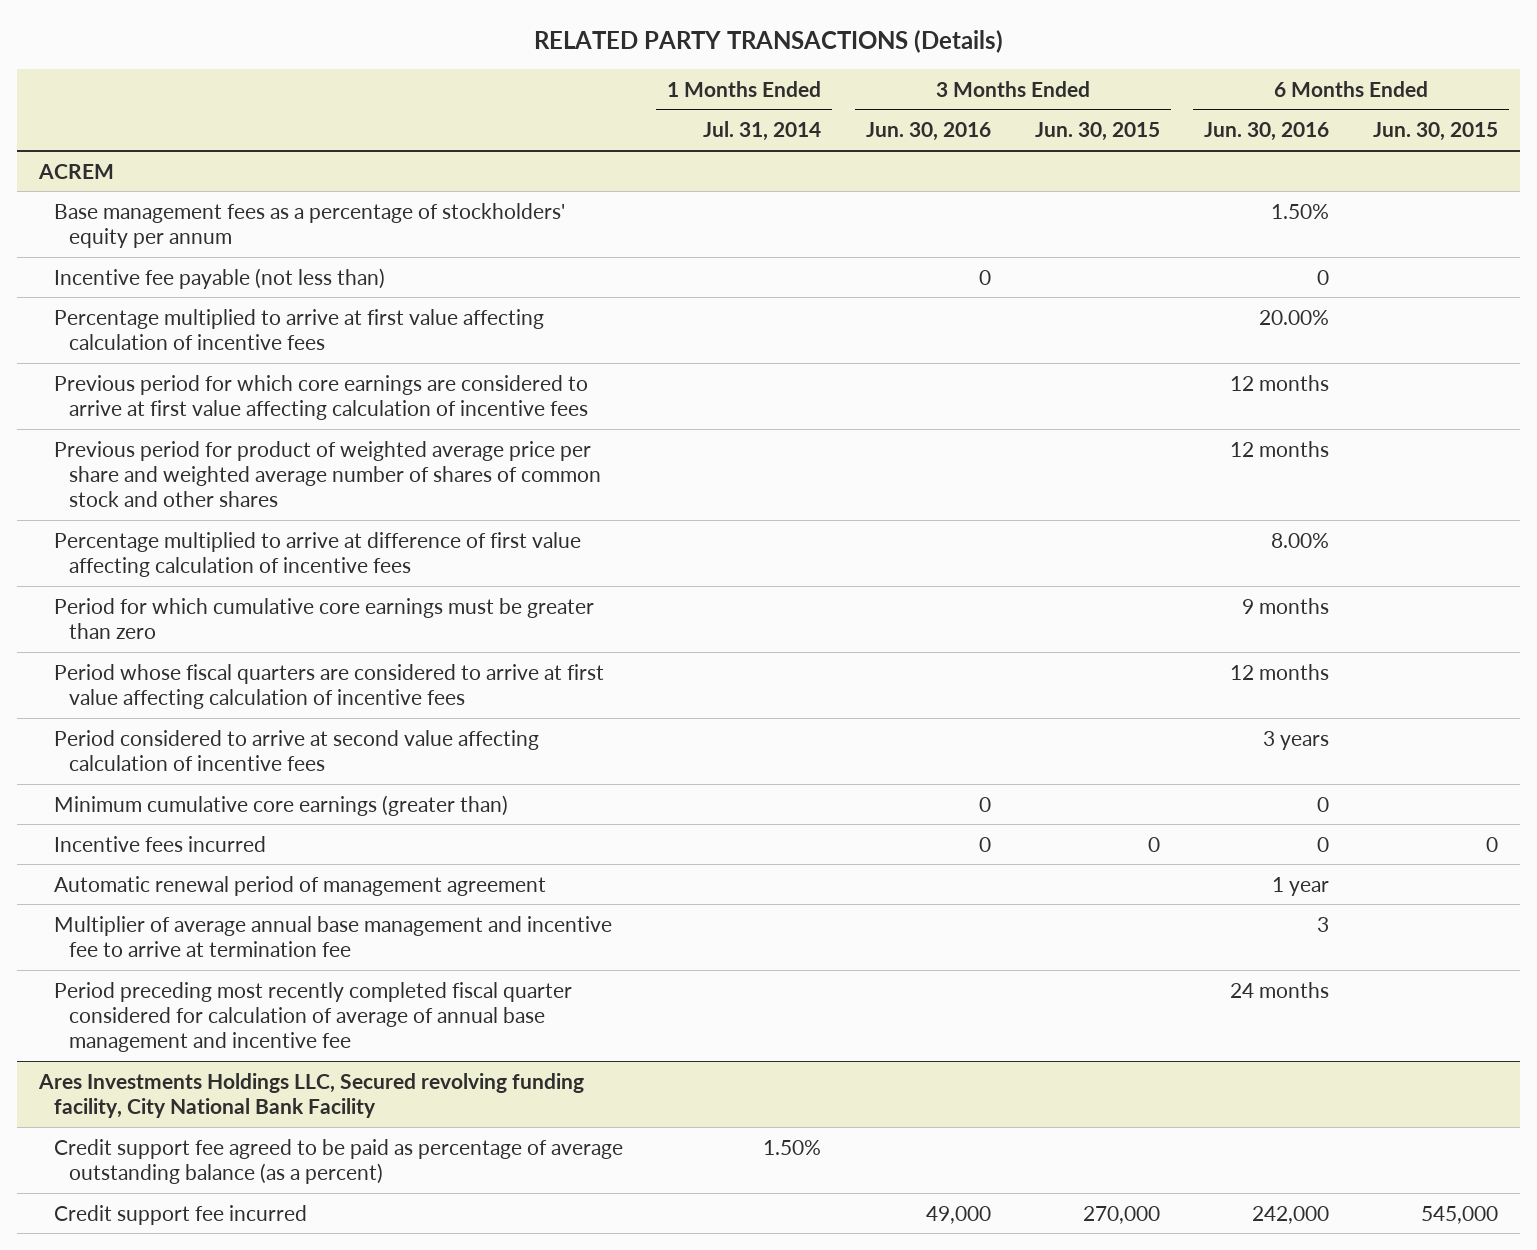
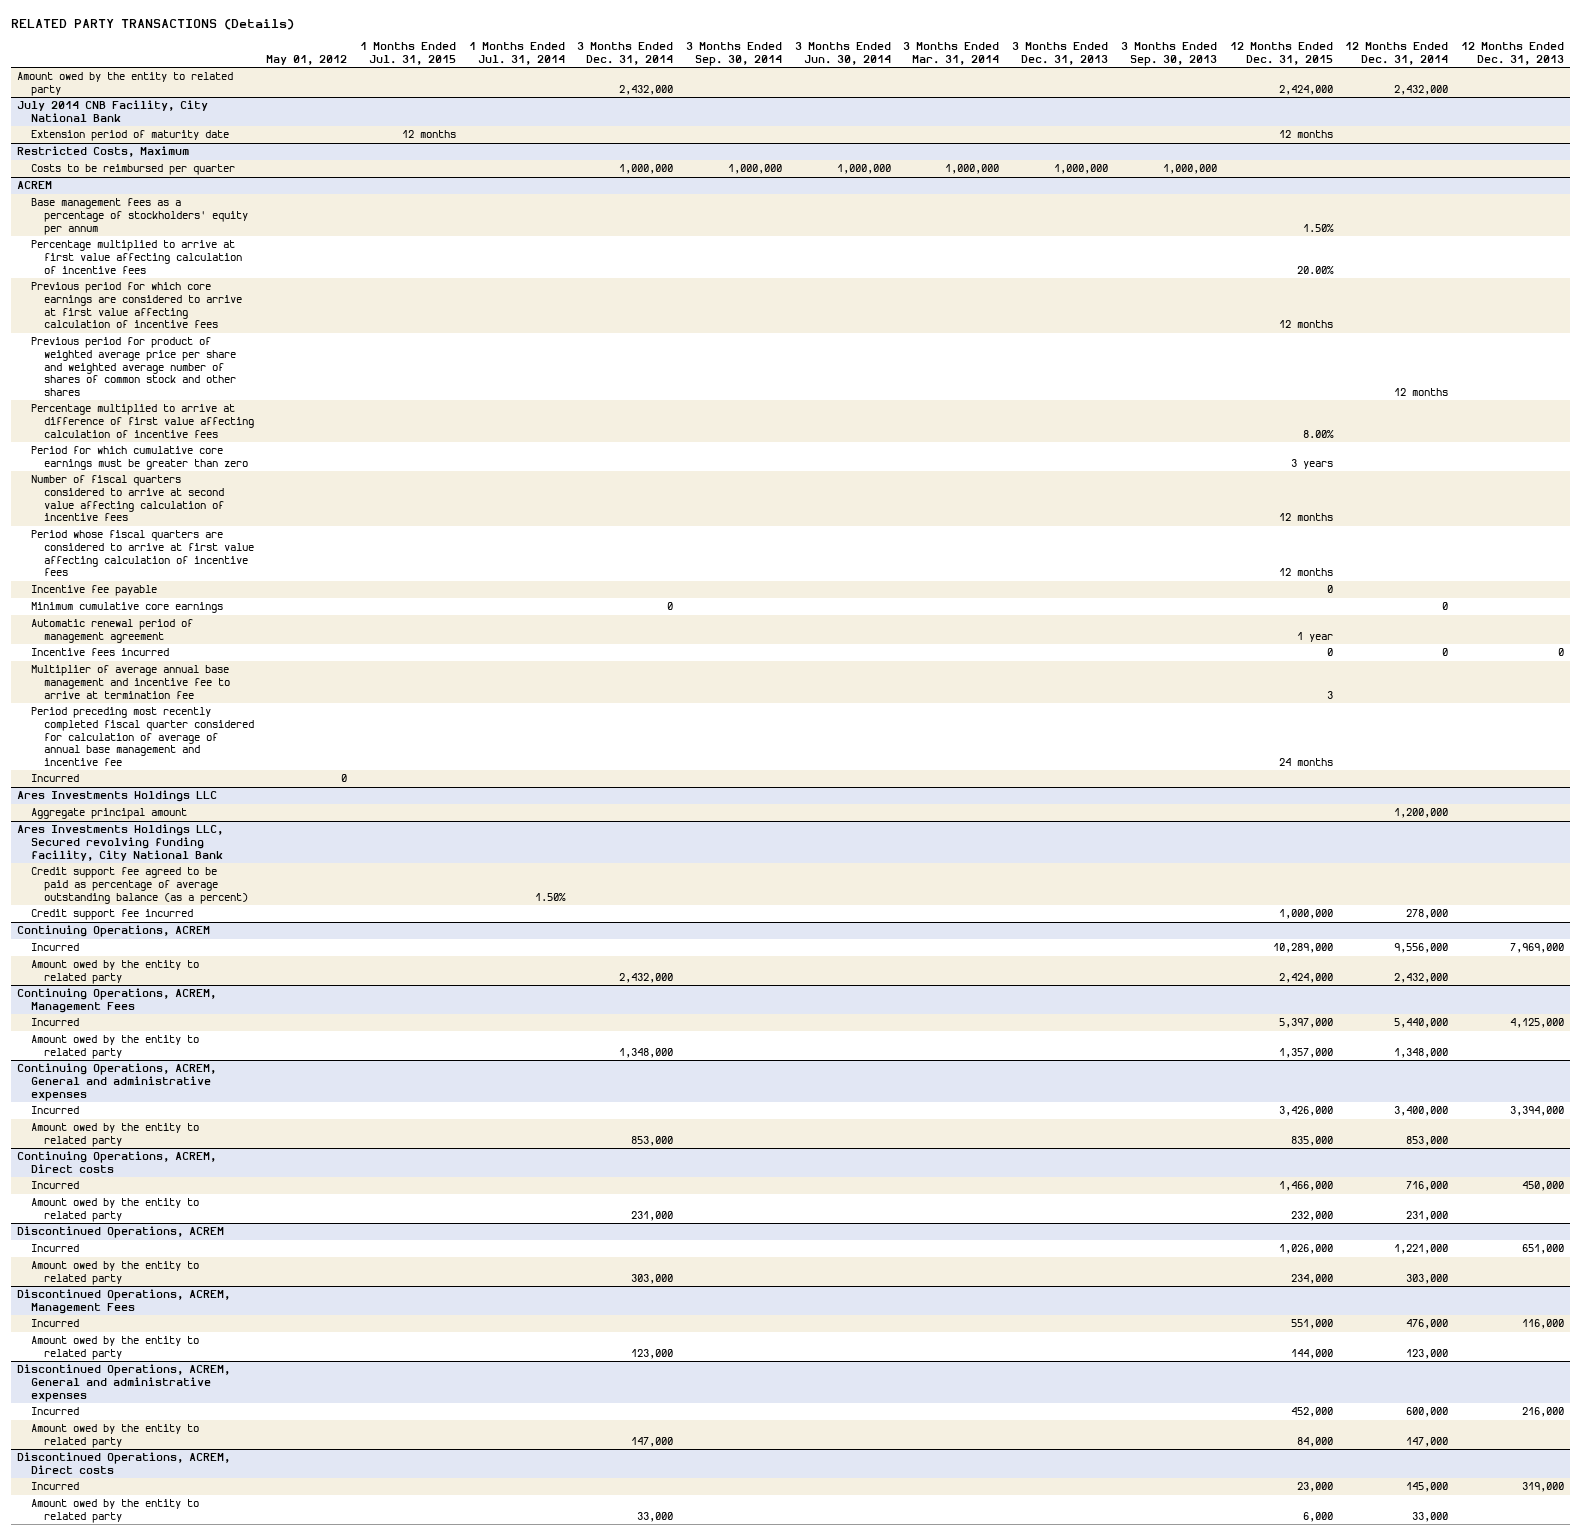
- | 1 Months Ended Jul. 31, 2014 | 3 Months Ended Jun. 30, 2016 | 3 Months Ended Jun. 30, 2015 | 6 Months Ended Jun. 30, 2016 | 6 Months Ended Jun. 30, 2015
+ | May 01, 2012 | 1 Months Ended Jul. 31, 2015 | 1 Months Ended Jul. 31, 2014 | 3 Months Ended Dec. 31, 2014 | 3 Months Ended Sep. 30, 2014 | 3 Months Ended Jun. 30, 2014 | 3 Months Ended Mar. 31, 2014 | 3 Months Ended Dec. 31, 2013 | 3 Months Ended Sep. 30, 2013 | 12 Months Ended Dec. 31, 2015 | 12 Months Ended Dec. 31, 2014 | 12 Months Ended Dec. 31, 2013
+ Amount owed by the entity to related party | | | | 2,432,000 | | | | | | 2,424,000 | 2,432,000 |
+ July 2014 CNB Facility, City National Bank
+ Extension period of maturity date | | 12 months | | | | | | | | 12 months | |
+ Restricted Costs, Maximum
+ Costs to be reimbursed per quarter | | | | 1,000,000 | 1,000,000 | 1,000,000 | 1,000,000 | 1,000,000 | 1,000,000 | | |
@ ACREM
- Incentive fee payable (not less than) | | 0 | | 0 |
+ Number of fiscal quarters considered to arrive at second value affecting calculation of incentive fees | | | | | | | | | | 12 months | |
- Period considered to arrive at second value affecting calculation of incentive fees | | | | 3 years |
- Minimum cumulative core earnings (greater than) | | 0 | | 0 |
+ Incentive fee payable | | | | | | | | | | 0 | |
+ Minimum cumulative core earnings | | | | 0 | | | | | | | 0 |
moved down: Incentive fees incurred | | | | | | | | | | 0 | 0 | 0
- Ares Investments Holdings LLC, Secured revolving funding facility, City National Bank Facility
@ ACREM
+ Incurred | 0 | | | | | | | | | | |
+ Ares Investments Holdings LLC
+ Aggregate principal amount | | | | | | | | | | | 1,200,000 |
+ Ares Investments Holdings LLC, Secured revolving funding facility, City National Bank
+ Continuing Operations, ACREM
+ Incurred | | | | | | | | | | 10,289,000 | 9,556,000 | 7,969,000
+ Amount owed by the entity to related party | | | | 2,432,000 | | | | | | 2,424,000 | 2,432,000 |
+ Continuing Operations, ACREM, Management Fees
+ Incurred | | | | | | | | | | 5,397,000 | 5,440,000 | 4,125,000
+ Amount owed by the entity to related party | | | | 1,348,000 | | | | | | 1,357,000 | 1,348,000 |
+ Continuing Operations, ACREM, General and administrative expenses
+ Incurred | | | | | | | | | | 3,426,000 | 3,400,000 | 3,394,000
+ Amount owed by the entity to related party | | | | 853,000 | | | | | | 835,000 | 853,000 |
+ Continuing Operations, ACREM, Direct costs
+ Incurred | | | | | | | | | | 1,466,000 | 716,000 | 450,000
+ Amount owed by the entity to related party | | | | 231,000 | | | | | | 232,000 | 231,000 |
+ Discontinued Operations, ACREM
+ Incurred | | | | | | | | | | 1,026,000 | 1,221,000 | 651,000
+ Amount owed by the entity to related party | | | | 303,000 | | | | | | 234,000 | 303,000 |
+ Discontinued Operations, ACREM, Management Fees
+ Incurred | | | | | | | | | | 551,000 | 476,000 | 116,000
+ Amount owed by the entity to related party | | | | 123,000 | | | | | | 144,000 | 123,000 |
+ Discontinued Operations, ACREM, General and administrative expenses
+ Incurred | | | | | | | | | | 452,000 | 600,000 | 216,000
+ Amount owed by the entity to related party | | | | 147,000 | | | | | | 84,000 | 147,000 |
+ Discontinued Operations, ACREM, Direct costs
+ Incurred | | | | | | | | | | 23,000 | 145,000 | 319,000
+ Amount owed by the entity to related party | | | | 33,000 | | | | | | 6,000 | 33,000 |

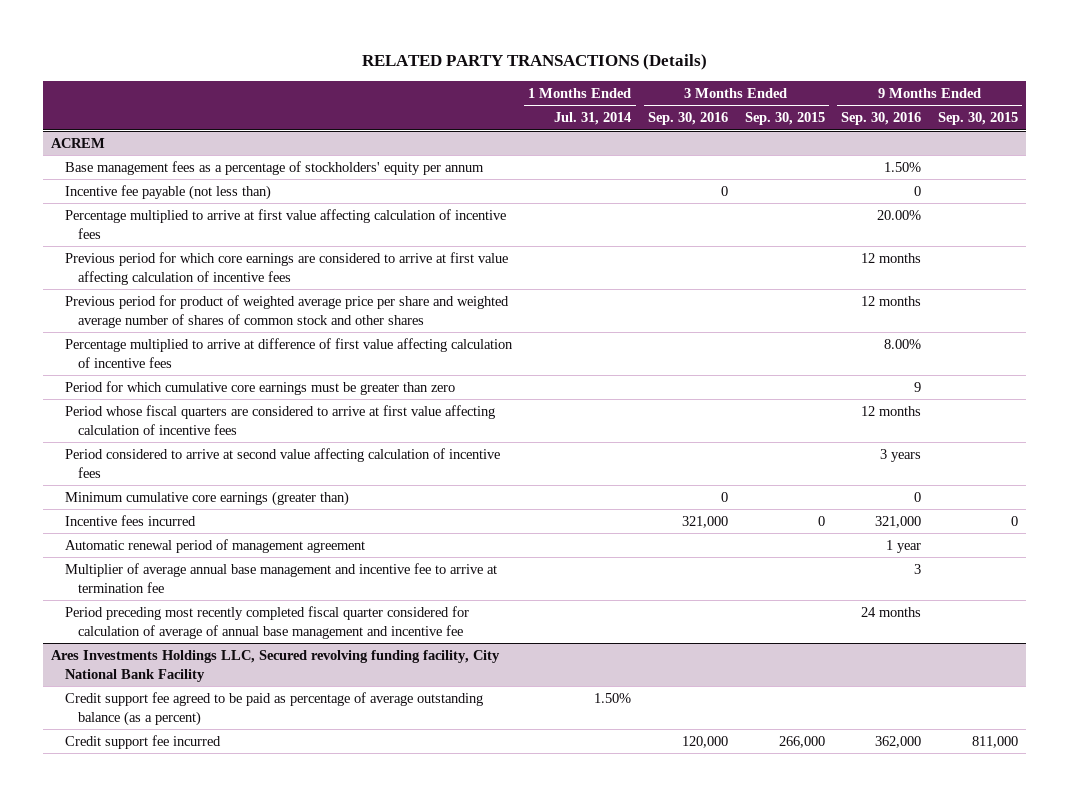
- | May 01, 2012 | 1 Months Ended Jul. 31, 2015 | 1 Months Ended Jul. 31, 2014 | 3 Months Ended Dec. 31, 2014 | 3 Months Ended Sep. 30, 2014 | 3 Months Ended Jun. 30, 2014 | 3 Months Ended Mar. 31, 2014 | 3 Months Ended Dec. 31, 2013 | 3 Months Ended Sep. 30, 2013 | 12 Months Ended Dec. 31, 2015 | 12 Months Ended Dec. 31, 2014 | 12 Months Ended Dec. 31, 2013
+ | 1 Months Ended Jul. 31, 2014 | 3 Months Ended Sep. 30, 2016 | 3 Months Ended Sep. 30, 2015 | 9 Months Ended Sep. 30, 2016 | 9 Months Ended Sep. 30, 2015
- Amount owed by the entity to related party | | | | 2,432,000 | | | | | | 2,424,000 | 2,432,000 |
- July 2014 CNB Facility, City National Bank
- Extension period of maturity date | | 12 months | | | | | | | | 12 months | |
- Restricted Costs, Maximum
- Costs to be reimbursed per quarter | | | | 1,000,000 | 1,000,000 | 1,000,000 | 1,000,000 | 1,000,000 | 1,000,000 | | |
@ ACREM
+ Incentive fee payable (not less than) | | 0 | | 0 |
- Number of fiscal quarters considered to arrive at second value affecting calculation of incentive fees | | | | | | | | | | 12 months | |
- Incentive fee payable | | | | | | | | | | 0 | |
- Minimum cumulative core earnings | | | | 0 | | | | | | | 0 |
+ Period considered to arrive at second value affecting calculation of incentive fees | | | | 3 years |
+ Minimum cumulative core earnings (greater than) | | 0 | | 0 |
moved down: Automatic renewal period of management agreement | | | | 1 year |
- Incurred | 0 | | | | | | | | | | |
- Ares Investments Holdings LLC
- Aggregate principal amount | | | | | | | | | | | 1,200,000 |
- Ares Investments Holdings LLC, Secured revolving funding facility, City National Bank
+ Ares Investments Holdings LLC, Secured revolving funding facility, City National Bank Facility
- Continuing Operations, ACREM
- Incurred | | | | | | | | | | 10,289,000 | 9,556,000 | 7,969,000
- Amount owed by the entity to related party | | | | 2,432,000 | | | | | | 2,424,000 | 2,432,000 |
- Continuing Operations, ACREM, Management Fees
- Incurred | | | | | | | | | | 5,397,000 | 5,440,000 | 4,125,000
- Amount owed by the entity to related party | | | | 1,348,000 | | | | | | 1,357,000 | 1,348,000 |
- Continuing Operations, ACREM, General and administrative expenses
- Incurred | | | | | | | | | | 3,426,000 | 3,400,000 | 3,394,000
- Amount owed by the entity to related party | | | | 853,000 | | | | | | 835,000 | 853,000 |
- Continuing Operations, ACREM, Direct costs
- Incurred | | | | | | | | | | 1,466,000 | 716,000 | 450,000
- Amount owed by the entity to related party | | | | 231,000 | | | | | | 232,000 | 231,000 |
- Discontinued Operations, ACREM
- Incurred | | | | | | | | | | 1,026,000 | 1,221,000 | 651,000
- Amount owed by the entity to related party | | | | 303,000 | | | | | | 234,000 | 303,000 |
- Discontinued Operations, ACREM, Management Fees
- Incurred | | | | | | | | | | 551,000 | 476,000 | 116,000
- Amount owed by the entity to related party | | | | 123,000 | | | | | | 144,000 | 123,000 |
- Discontinued Operations, ACREM, General and administrative expenses
- Incurred | | | | | | | | | | 452,000 | 600,000 | 216,000
- Amount owed by the entity to related party | | | | 147,000 | | | | | | 84,000 | 147,000 |
- Discontinued Operations, ACREM, Direct costs
- Incurred | | | | | | | | | | 23,000 | 145,000 | 319,000
- Amount owed by the entity to related party | | | | 33,000 | | | | | | 6,000 | 33,000 |

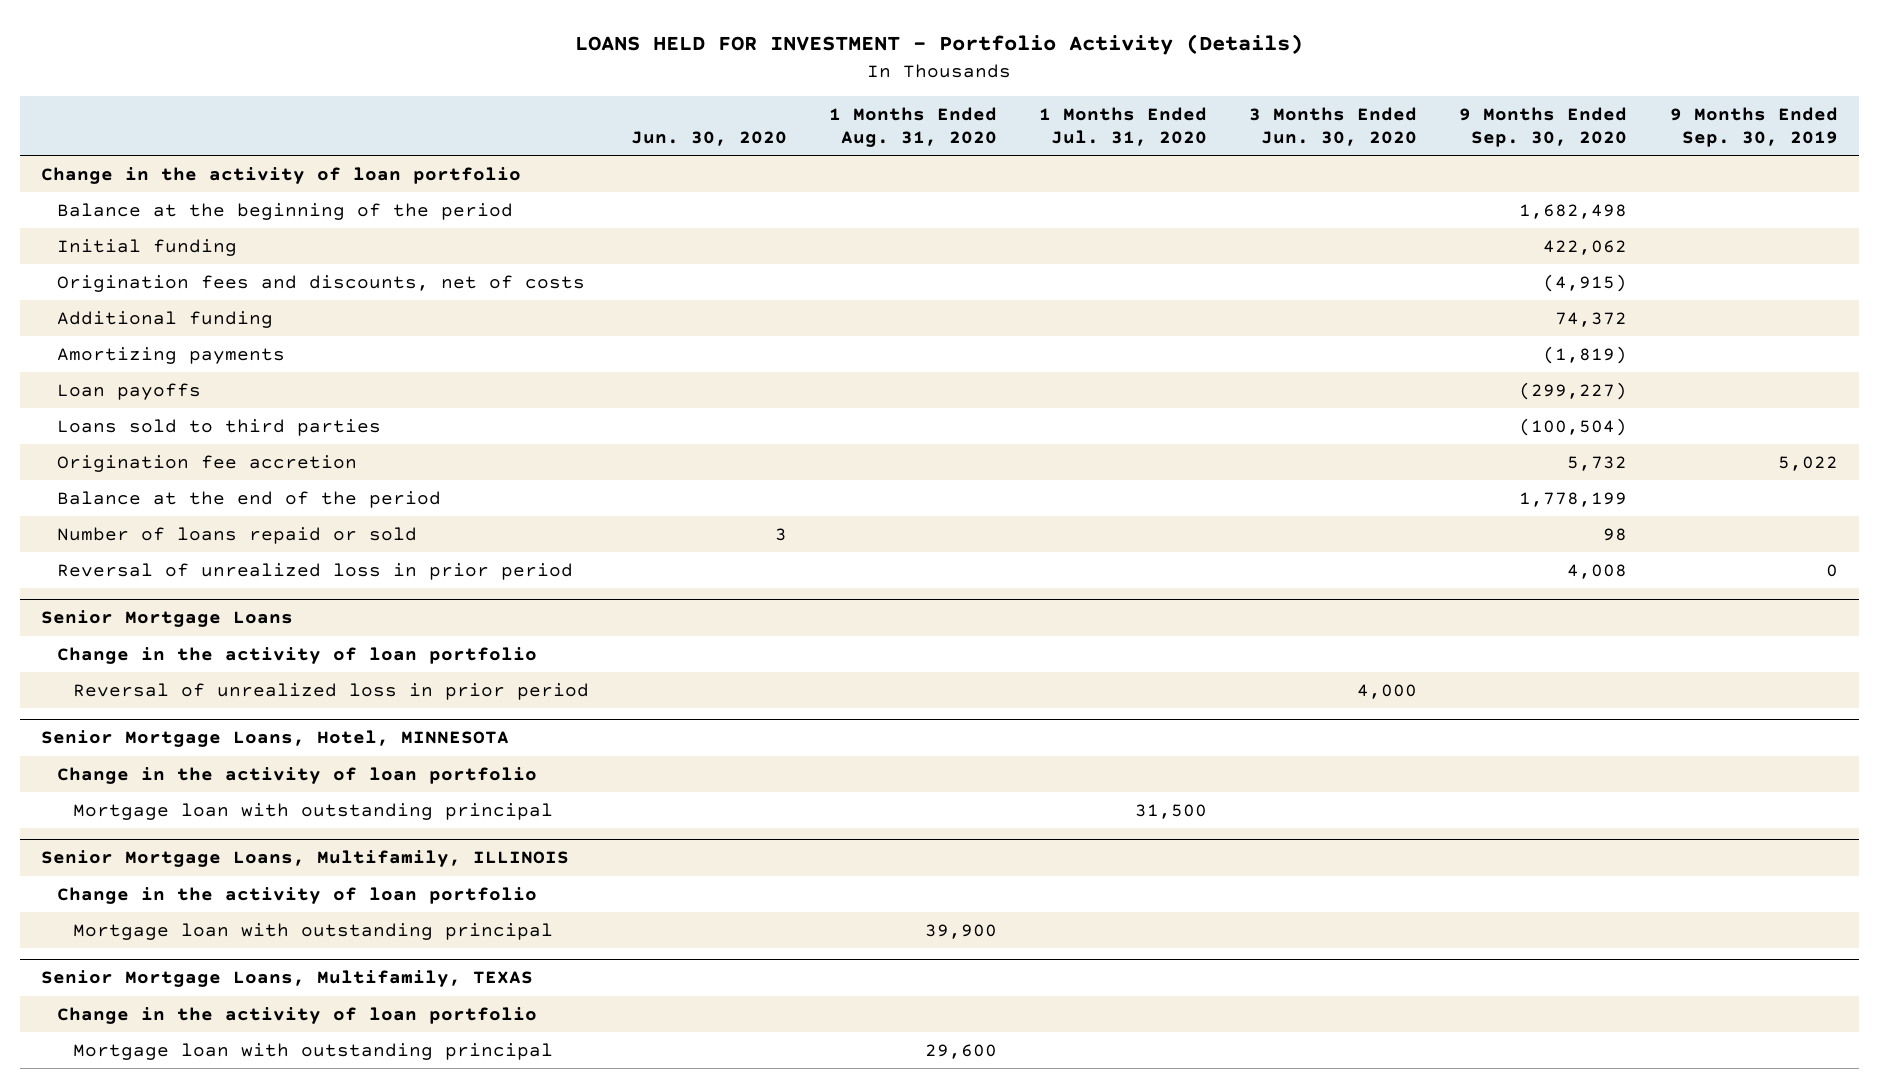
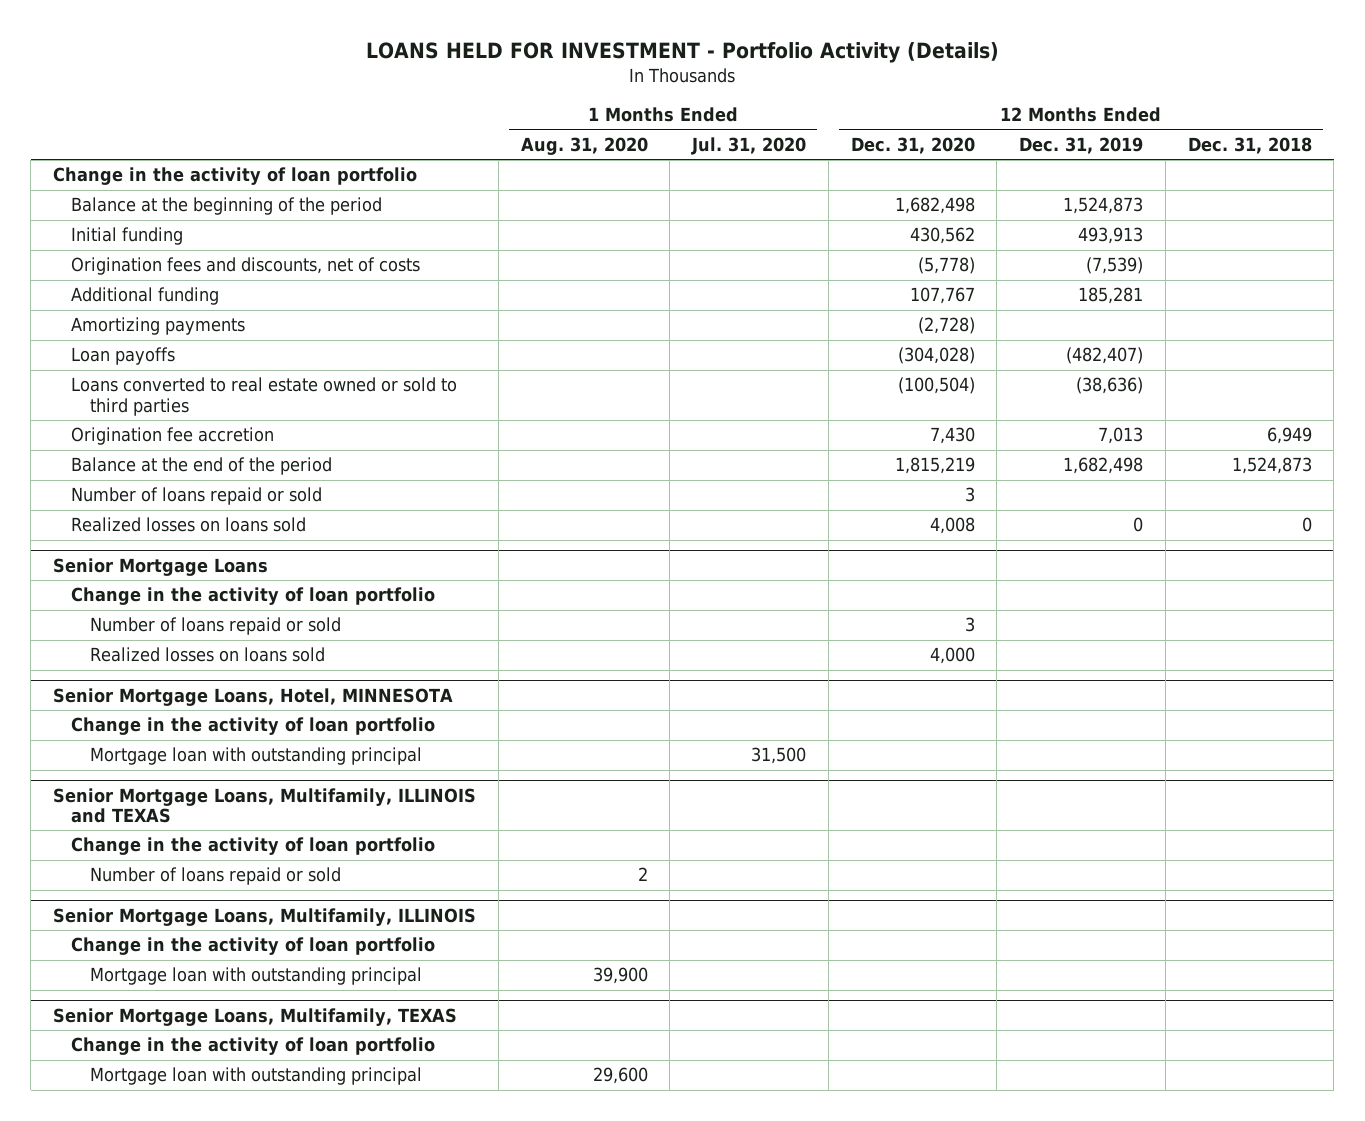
- | Jun. 30, 2020 | 1 Months Ended Aug. 31, 2020 | 1 Months Ended Jul. 31, 2020 | 3 Months Ended Jun. 30, 2020 | 9 Months Ended Sep. 30, 2020 | 9 Months Ended Sep. 30, 2019
+ | 1 Months Ended Aug. 31, 2020 | 1 Months Ended Jul. 31, 2020 | 12 Months Ended Dec. 31, 2020 | 12 Months Ended Dec. 31, 2019 | 12 Months Ended Dec. 31, 2018
- Loans sold to third parties | | | | | (100,504) |
+ Loans converted to real estate owned or sold to third parties | | | (100,504) | (38,636) |
- Reversal of unrealized loss in prior period | | | | | 4,008 | 0
+ Realized losses on loans sold | | | 4,008 | 0 | 0
@ Senior Mortgage Loans
- Reversal of unrealized loss in prior period | | | | 4,000 | |
+ Number of loans repaid or sold | | | 3 | |
+ Realized losses on loans sold | | | 4,000 | |
+ Senior Mortgage Loans, Multifamily, ILLINOIS and TEXAS
+ Change in the activity of loan portfolio
+ Number of loans repaid or sold | 2 | | | |

